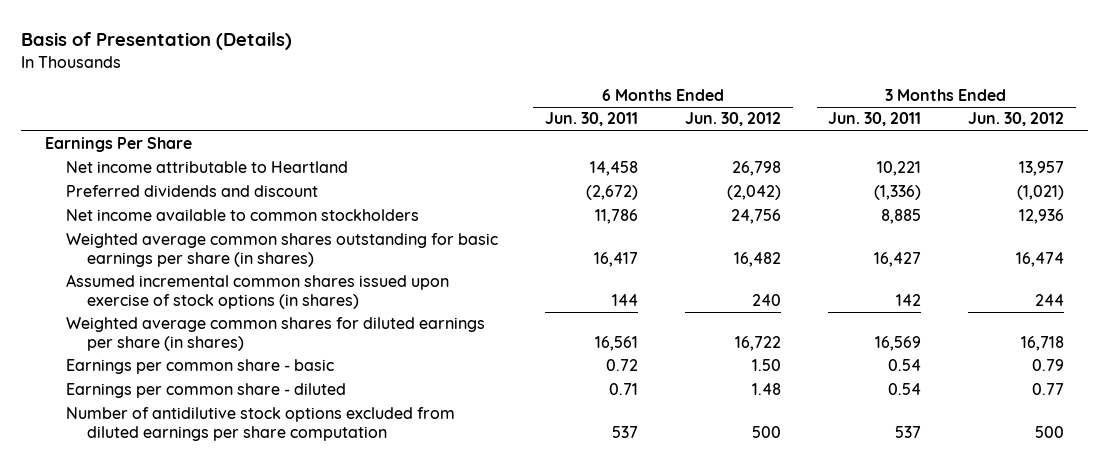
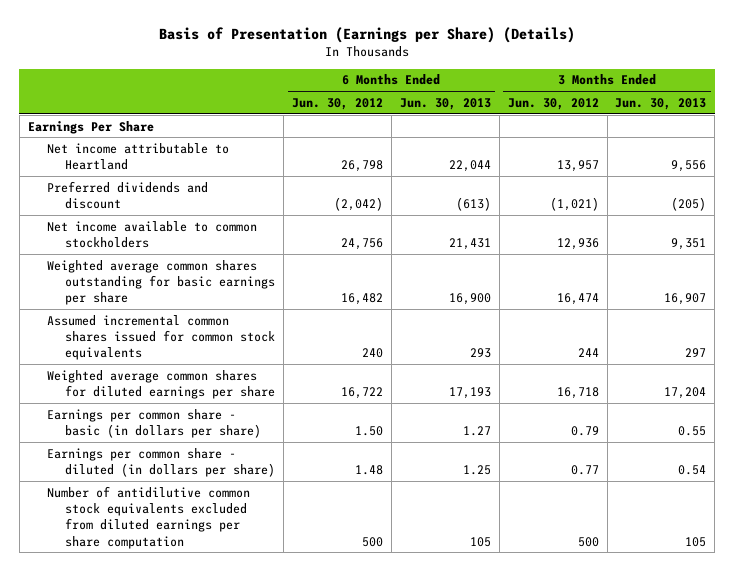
- Basis of Presentation (Details)
+ Basis of Presentation (Earnings per Share) (Details)
- | 6 Months Ended Jun. 30, 2011 | 6 Months Ended Jun. 30, 2012 | 3 Months Ended Jun. 30, 2011 | 3 Months Ended Jun. 30, 2012
+ | 6 Months Ended Jun. 30, 2012 | 6 Months Ended Jun. 30, 2013 | 3 Months Ended Jun. 30, 2012 | 3 Months Ended Jun. 30, 2013
- Weighted average common shares outstanding for basic earnings per share (in shares) | 16,417 | 16,482 | 16,427 | 16,474
- Assumed incremental common shares issued upon exercise of stock options (in shares) | 144 | 240 | 142 | 244
- Weighted average common shares for diluted earnings per share (in shares) | 16,561 | 16,722 | 16,569 | 16,718
- Earnings per common share - basic | 0.72 | 1.50 | 0.54 | 0.79
- Earnings per common share - diluted | 0.71 | 1.48 | 0.54 | 0.77
- Number of antidilutive stock options excluded from diluted earnings per share computation | 537 | 500 | 537 | 500
+ Weighted average common shares outstanding for basic earnings per share | 16,482 | 16,900 | 16,474 | 16,907
+ Assumed incremental common shares issued for common stock equivalents | 240 | 293 | 244 | 297
+ Weighted average common shares for diluted earnings per share | 16,722 | 17,193 | 16,718 | 17,204
+ Earnings per common share - basic (in dollars per share) | 1.50 | 1.27 | 0.79 | 0.55
+ Earnings per common share - diluted (in dollars per share) | 1.48 | 1.25 | 0.77 | 0.54
+ Number of antidilutive common stock equivalents excluded from diluted earnings per share computation | 500 | 105 | 500 | 105

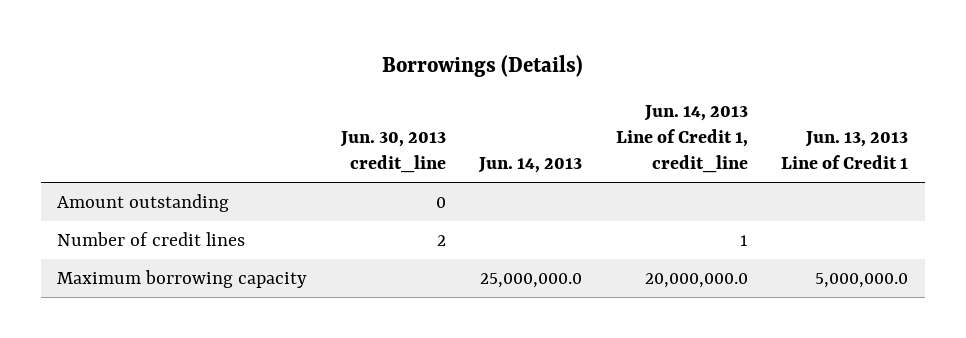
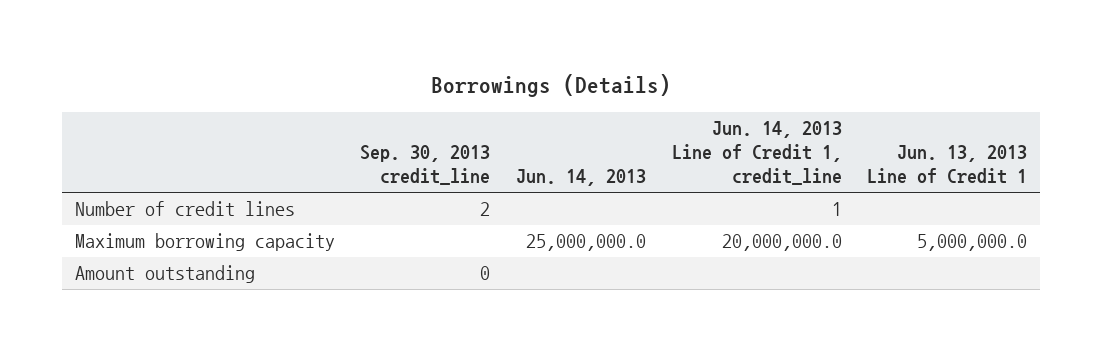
- | Jun. 30, 2013 credit_line | Jun. 14, 2013 | Jun. 14, 2013 Line of Credit 1, credit_line | Jun. 13, 2013 Line of Credit 1
+ | Sep. 30, 2013 credit_line | Jun. 14, 2013 | Jun. 14, 2013 Line of Credit 1, credit_line | Jun. 13, 2013 Line of Credit 1
moved down: Amount outstanding | 0 | | |

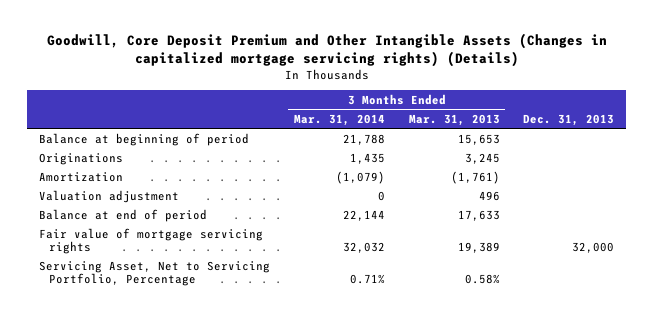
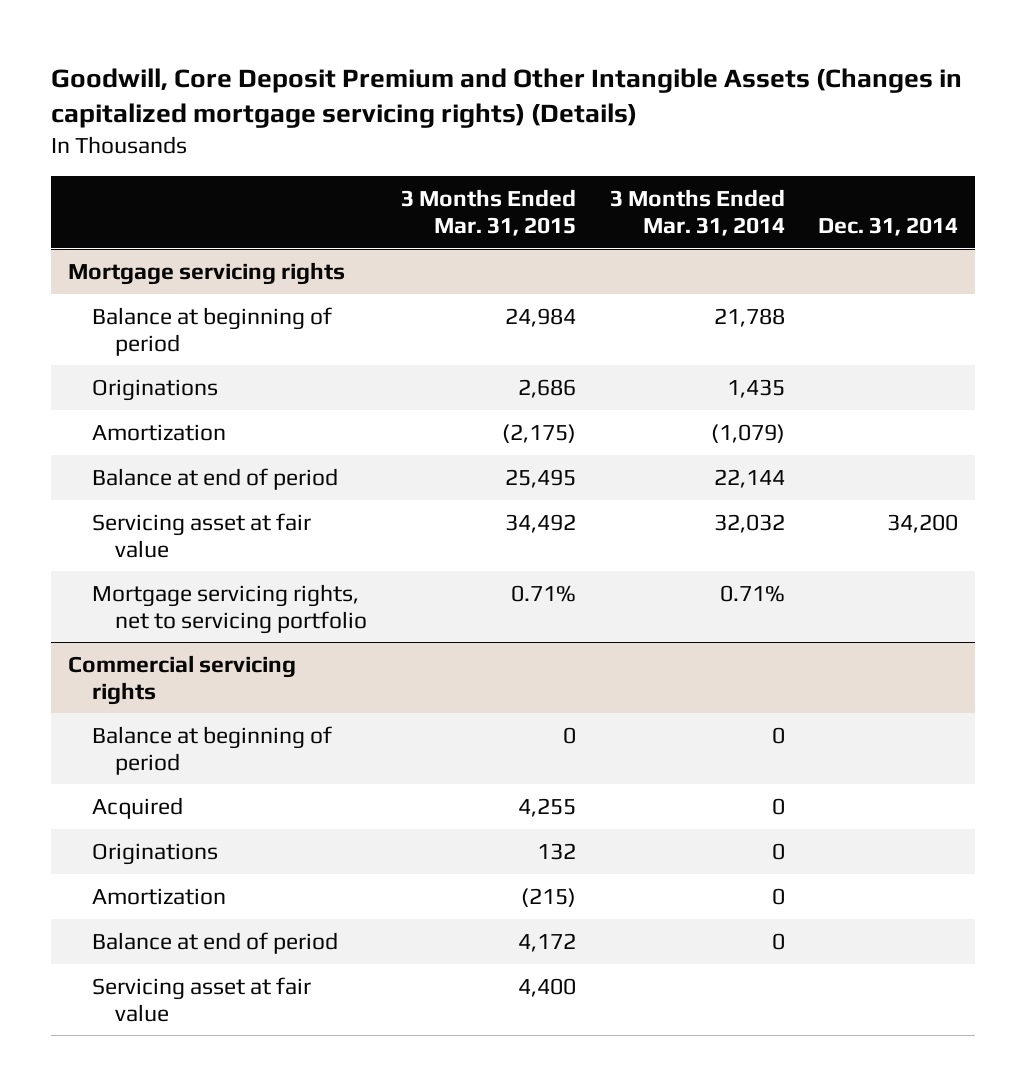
- | 3 Months Ended Mar. 31, 2014 | 3 Months Ended Mar. 31, 2013 | Dec. 31, 2013
+ | 3 Months Ended Mar. 31, 2015 | 3 Months Ended Mar. 31, 2014 | Dec. 31, 2014
+ Mortgage servicing rights
- Valuation adjustment | 0 | 496 |
- Fair value of mortgage servicing rights | 32,032 | 19,389 | 32,000
- Servicing Asset, Net to Servicing Portfolio, Percentage | 0.71% | 0.58% |
+ Servicing asset at fair value | 34,492 | 32,032 | 34,200
+ Mortgage servicing rights, net to servicing portfolio | 0.71% | 0.71% |
+ Commercial servicing rights
+ Balance at beginning of period | 0 | 0 |
+ Acquired | 4,255 | 0 |
+ Originations | 132 | 0 |
+ Amortization | (215) | 0 |
+ Balance at end of period | 4,172 | 0 |
+ Servicing asset at fair value | 4,400 | |

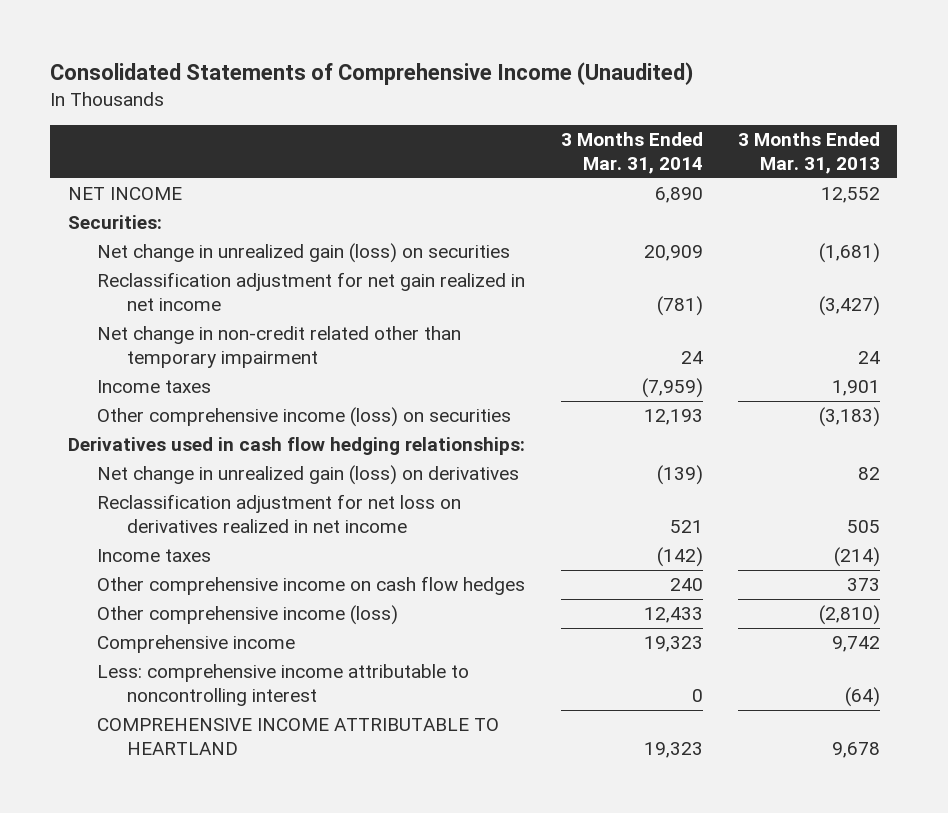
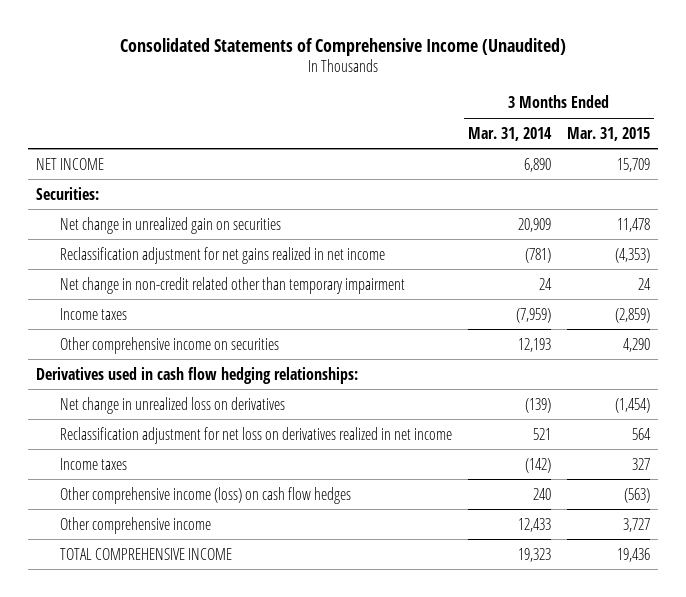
- | 3 Months Ended Mar. 31, 2014 | 3 Months Ended Mar. 31, 2013
+ | 3 Months Ended Mar. 31, 2014 | 3 Months Ended Mar. 31, 2015
- Net change in unrealized gain (loss) on securities | 20,909 | (1,681)
- Reclassification adjustment for net gain realized in net income | (781) | (3,427)
+ Net change in unrealized gain on securities | 20,909 | 11,478
+ Reclassification adjustment for net gains realized in net income | (781) | (4,353)
- Other comprehensive income (loss) on securities | 12,193 | (3,183)
+ Other comprehensive income on securities | 12,193 | 4,290
- Net change in unrealized gain (loss) on derivatives | (139) | 82
+ Net change in unrealized loss on derivatives | (139) | (1,454)
- Other comprehensive income on cash flow hedges | 240 | 373
- Other comprehensive income (loss) | 12,433 | (2,810)
- Comprehensive income | 19,323 | 9,742
- Less: comprehensive income attributable to noncontrolling interest | 0 | (64)
- COMPREHENSIVE INCOME ATTRIBUTABLE TO HEARTLAND | 19,323 | 9,678
+ Other comprehensive income (loss) on cash flow hedges | 240 | (563)
+ Other comprehensive income | 12,433 | 3,727
+ TOTAL COMPREHENSIVE INCOME | 19,323 | 19,436

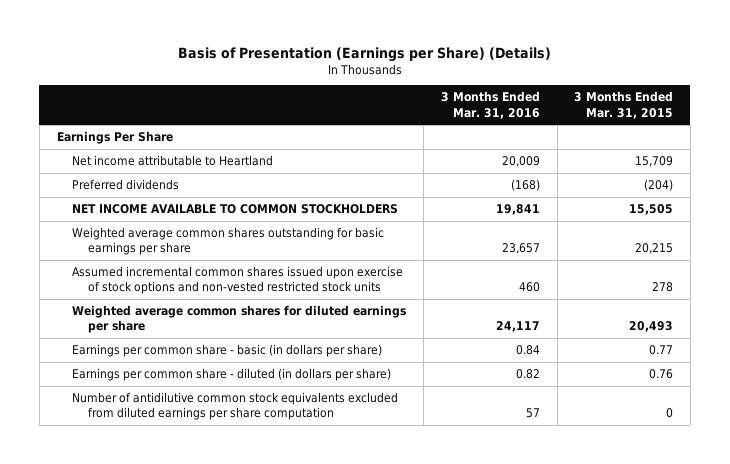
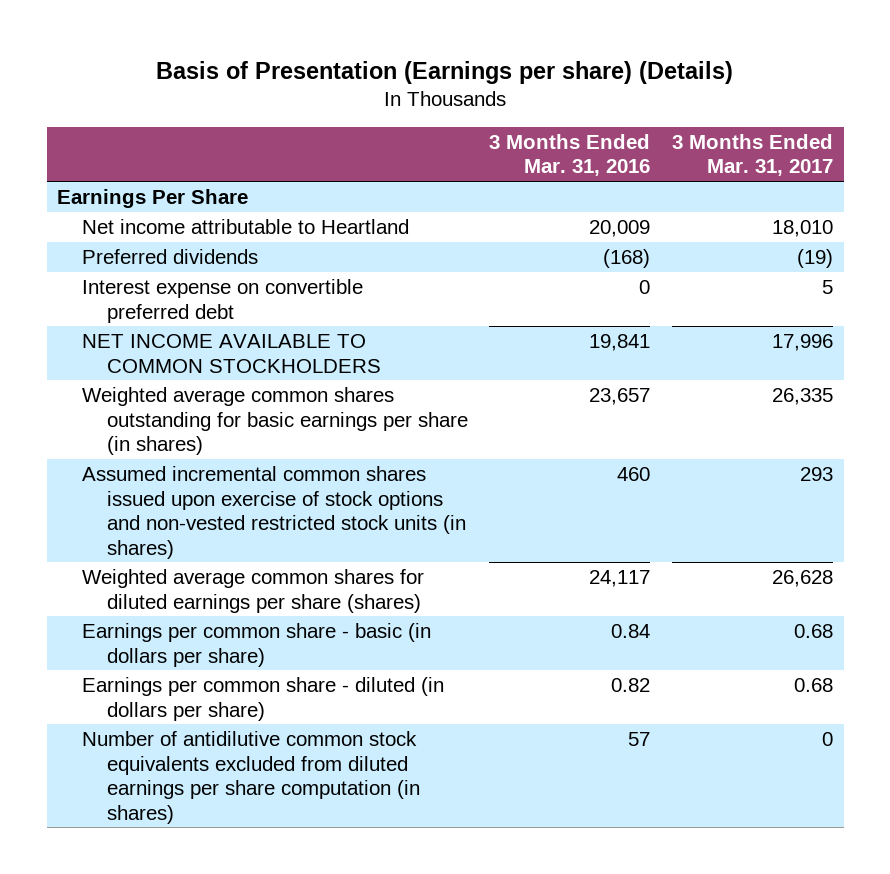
- Basis of Presentation (Earnings per Share) (Details)
+ Basis of Presentation (Earnings per share) (Details)
- | 3 Months Ended Mar. 31, 2016 | 3 Months Ended Mar. 31, 2015
+ | 3 Months Ended Mar. 31, 2016 | 3 Months Ended Mar. 31, 2017
+ Interest expense on convertible preferred debt | 0 | 5
- Weighted average common shares outstanding for basic earnings per share | 23,657 | 20,215
- Assumed incremental common shares issued upon exercise of stock options and non-vested restricted stock units | 460 | 278
- Weighted average common shares for diluted earnings per share | 24,117 | 20,493
+ Weighted average common shares outstanding for basic earnings per share (in shares) | 23,657 | 26,335
+ Assumed incremental common shares issued upon exercise of stock options and non-vested restricted stock units (in shares) | 460 | 293
+ Weighted average common shares for diluted earnings per share (shares) | 24,117 | 26,628
- Number of antidilutive common stock equivalents excluded from diluted earnings per share computation | 57 | 0
+ Number of antidilutive common stock equivalents excluded from diluted earnings per share computation (in shares) | 57 | 0

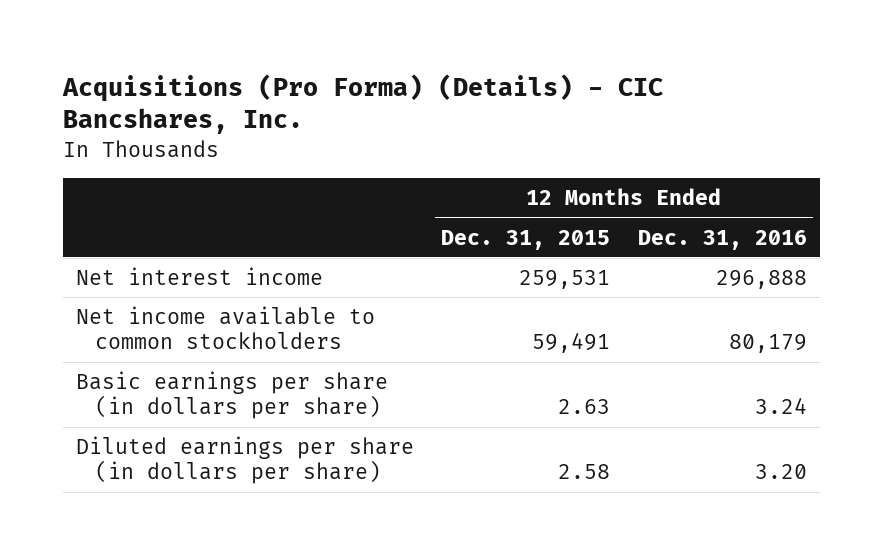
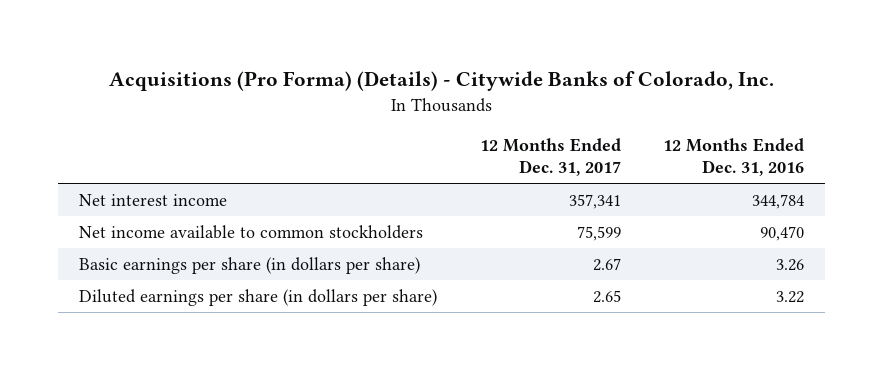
- Acquisitions (Pro Forma) (Details) - CIC Bancshares, Inc.
+ Acquisitions (Pro Forma) (Details) - Citywide Banks of Colorado, Inc.
- | 12 Months Ended Dec. 31, 2015 | 12 Months Ended Dec. 31, 2016
+ | 12 Months Ended Dec. 31, 2017 | 12 Months Ended Dec. 31, 2016
- Net interest income | 259,531 | 296,888
- Net income available to common stockholders | 59,491 | 80,179
- Basic earnings per share (in dollars per share) | 2.63 | 3.24
- Diluted earnings per share (in dollars per share) | 2.58 | 3.20
+ Net interest income | 357,341 | 344,784
+ Net income available to common stockholders | 75,599 | 90,470
+ Basic earnings per share (in dollars per share) | 2.67 | 3.26
+ Diluted earnings per share (in dollars per share) | 2.65 | 3.22

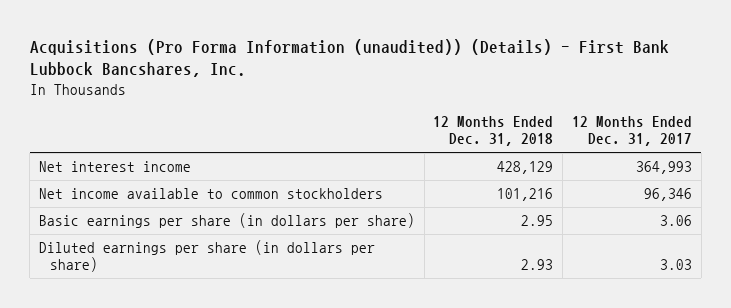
- Acquisitions (Pro Forma) (Details) - Citywide Banks of Colorado, Inc.
+ Acquisitions (Pro Forma Information (unaudited)) (Details) - First Bank Lubbock Bancshares, Inc.
- | 12 Months Ended Dec. 31, 2017 | 12 Months Ended Dec. 31, 2016
+ | 12 Months Ended Dec. 31, 2018 | 12 Months Ended Dec. 31, 2017
- Net interest income | 357,341 | 344,784
- Net income available to common stockholders | 75,599 | 90,470
- Basic earnings per share (in dollars per share) | 2.67 | 3.26
- Diluted earnings per share (in dollars per share) | 2.65 | 3.22
+ Net interest income | 428,129 | 364,993
+ Net income available to common stockholders | 101,216 | 96,346
+ Basic earnings per share (in dollars per share) | 2.95 | 3.06
+ Diluted earnings per share (in dollars per share) | 2.93 | 3.03

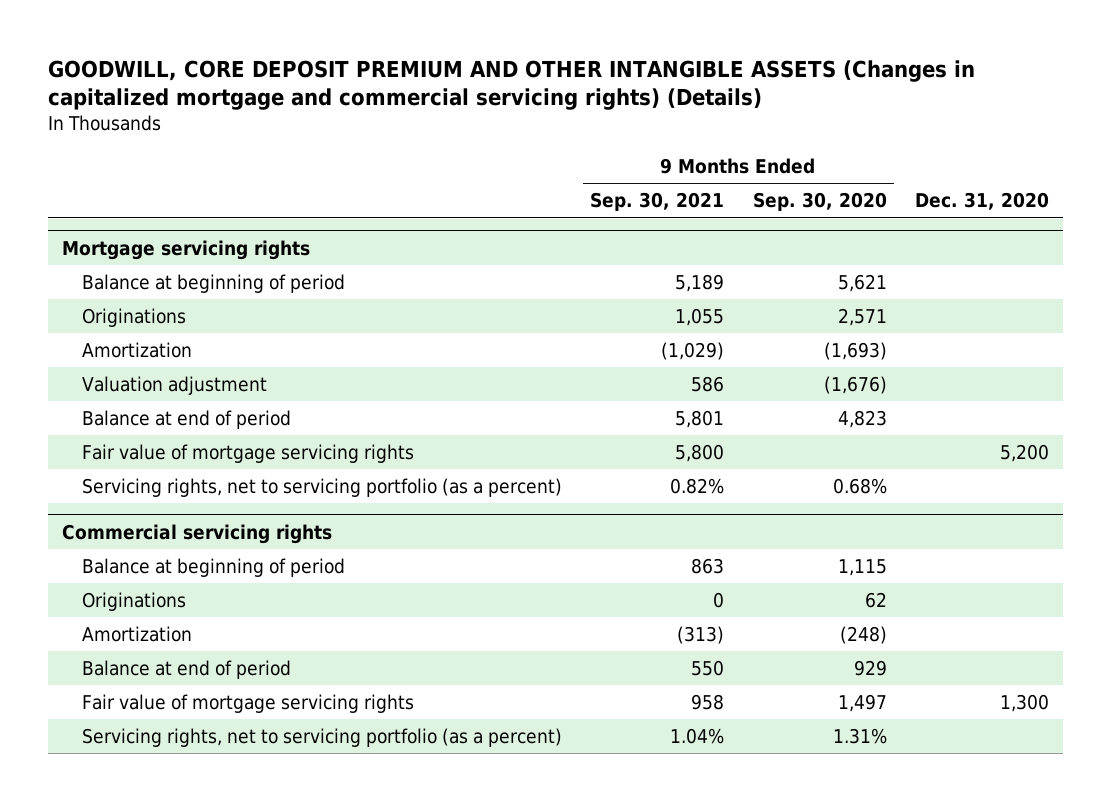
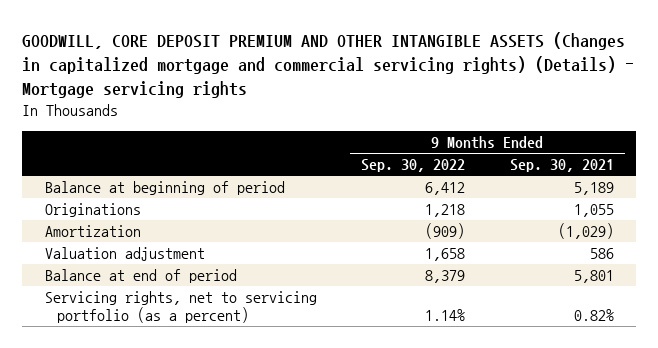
- GOODWILL, CORE DEPOSIT PREMIUM AND OTHER INTANGIBLE ASSETS (Changes in capitalized mortgage and commercial servicing rights) (Details)
+ GOODWILL, CORE DEPOSIT PREMIUM AND OTHER INTANGIBLE ASSETS (Changes in capitalized mortgage and commercial servicing rights) (Details) - Mortgage servicing rights
- | 9 Months Ended Sep. 30, 2021 | 9 Months Ended Sep. 30, 2020 | Dec. 31, 2020
+ | 9 Months Ended Sep. 30, 2022 | 9 Months Ended Sep. 30, 2021
- Mortgage servicing rights
- Fair value of mortgage servicing rights | 5,800 | | 5,200
- Commercial servicing rights
- Balance at beginning of period | 863 | 1,115 |
- Originations | 0 | 62 |
- Amortization | (313) | (248) |
- Balance at end of period | 550 | 929 |
- Fair value of mortgage servicing rights | 958 | 1,497 | 1,300
- Servicing rights, net to servicing portfolio (as a percent) | 1.04% | 1.31% |

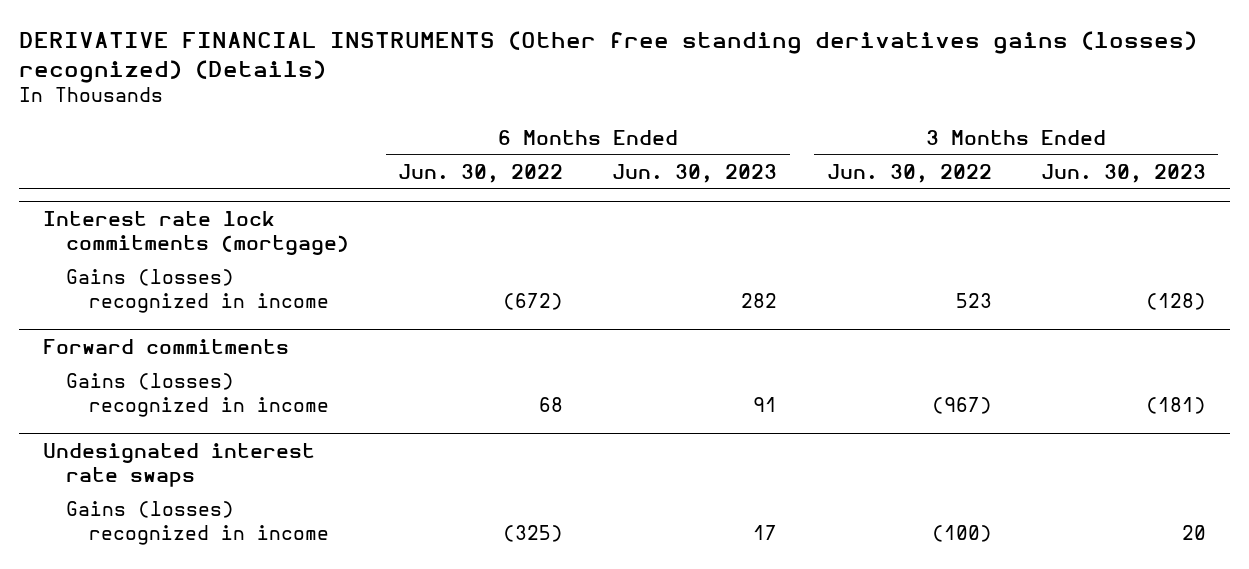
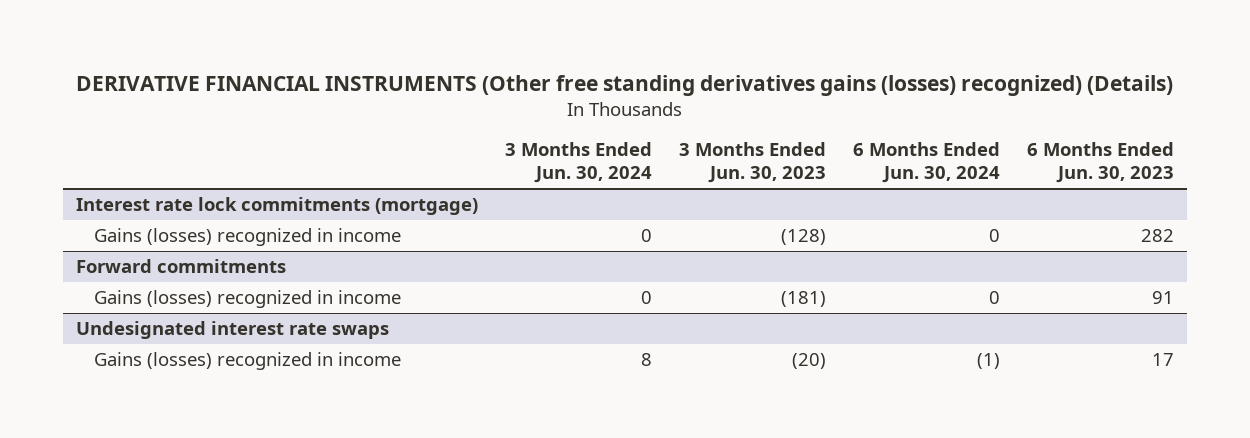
- | 6 Months Ended Jun. 30, 2022 | 6 Months Ended Jun. 30, 2023 | 3 Months Ended Jun. 30, 2022 | 3 Months Ended Jun. 30, 2023
+ | 3 Months Ended Jun. 30, 2024 | 3 Months Ended Jun. 30, 2023 | 6 Months Ended Jun. 30, 2024 | 6 Months Ended Jun. 30, 2023
@ Undesignated interest rate swaps
- Gains (losses) recognized in income | (325) | 17 | (100) | 20
+ Gains (losses) recognized in income | 8 | (20) | (1) | 17

